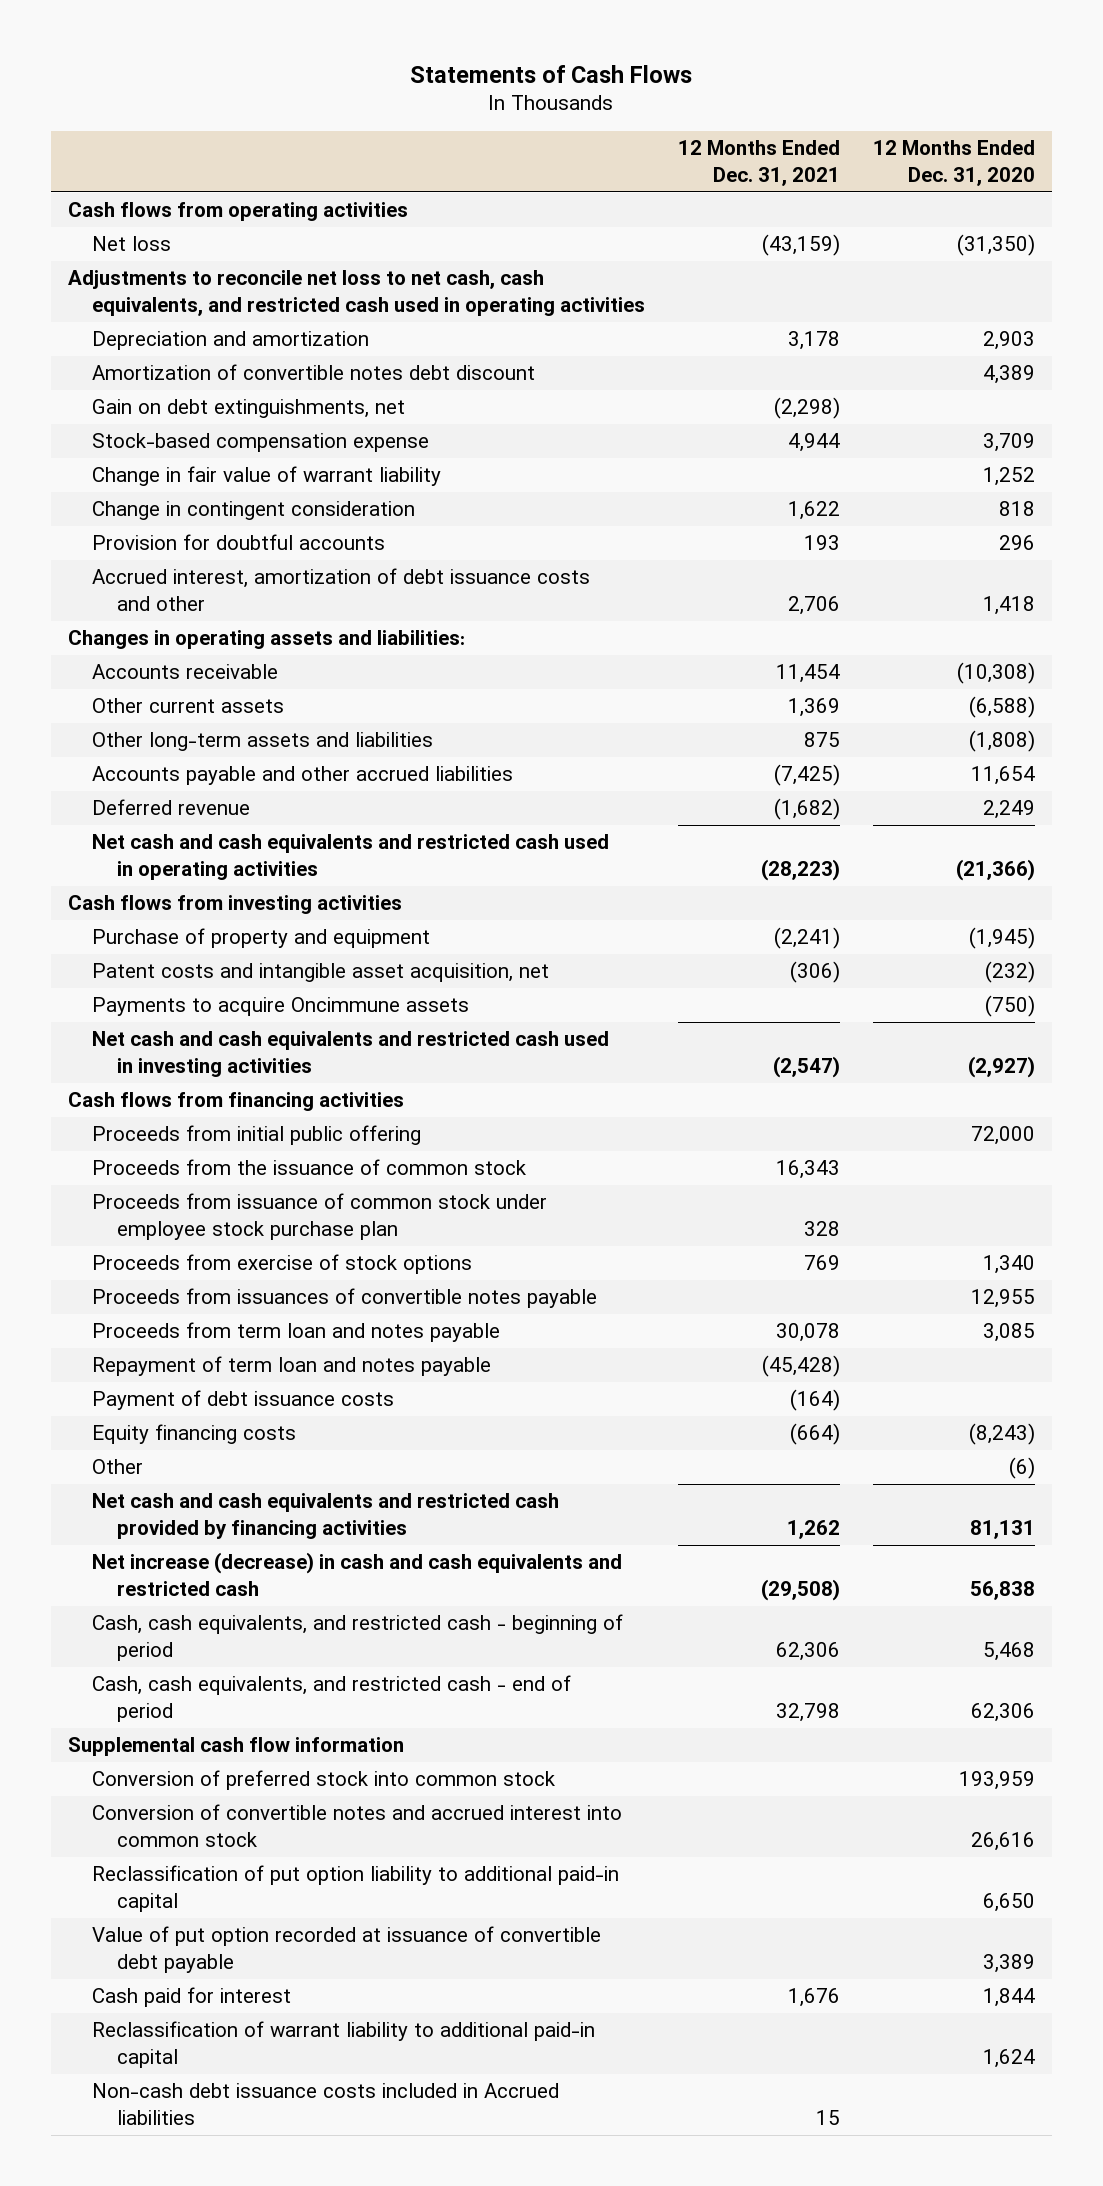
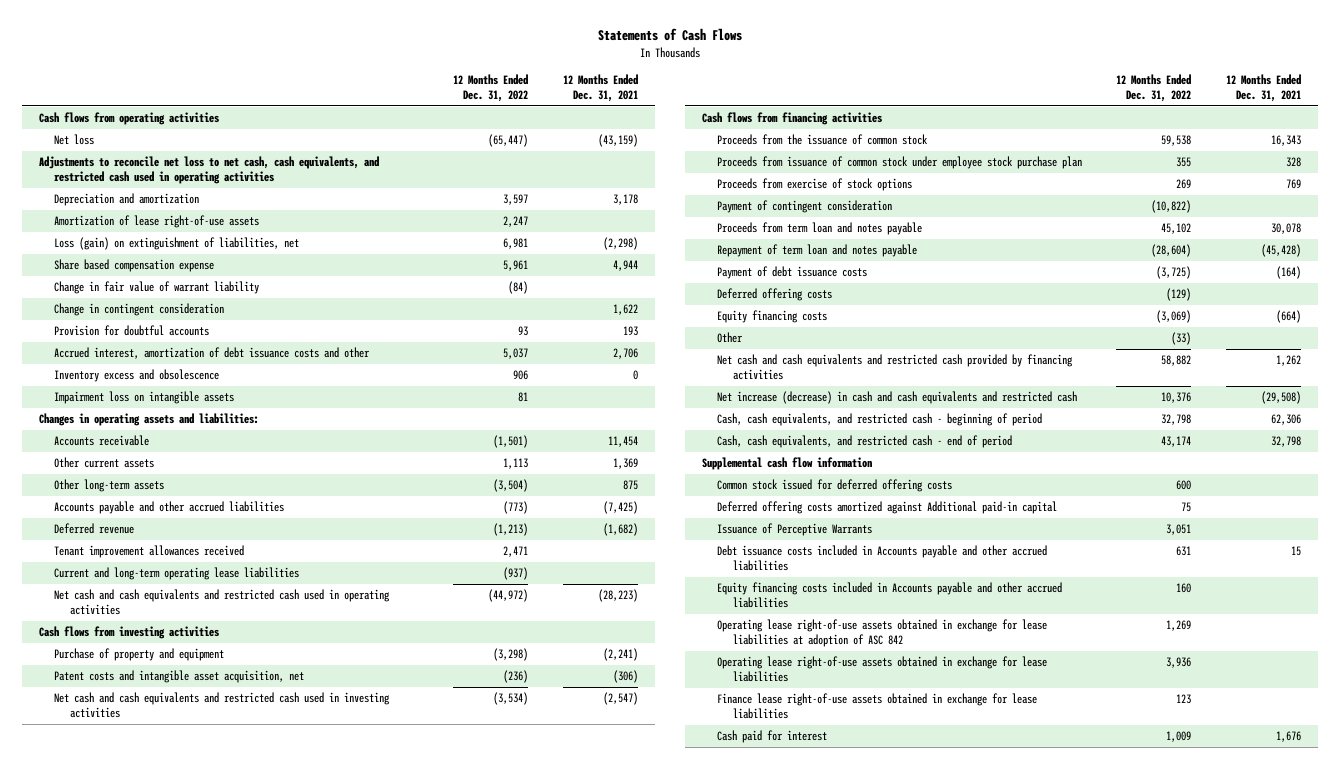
- | 12 Months Ended Dec. 31, 2021 | 12 Months Ended Dec. 31, 2020
+ | 12 Months Ended Dec. 31, 2022 | 12 Months Ended Dec. 31, 2021
- Amortization of convertible notes debt discount | | 4,389
- Gain on debt extinguishments, net | (2,298) |
- Stock-based compensation expense | 4,944 | 3,709
+ Amortization of lease right-of-use assets | 2,247 |
+ Loss (gain) on extinguishment of liabilities, net | 6,981 | (2,298)
+ Share based compensation expense | 5,961 | 4,944
+ Inventory excess and obsolescence | 906 | 0
+ Impairment loss on intangible assets | 81 |
- Other long-term assets and liabilities | 875 | (1,808)
+ Other long-term assets | (3,504) | 875
+ Tenant improvement allowances received | 2,471 |
+ Current and long-term operating lease liabilities | (937) |
- Payments to acquire Oncimmune assets | | (750)
- Proceeds from initial public offering | | 72,000
- Proceeds from issuances of convertible notes payable | | 12,955
+ Payment of contingent consideration | (10,822) |
+ Deferred offering costs | (129) |
- Conversion of preferred stock into common stock | | 193,959
- Conversion of convertible notes and accrued interest into common stock | | 26,616
- Reclassification of put option liability to additional paid-in capital | | 6,650
- Value of put option recorded at issuance of convertible debt payable | | 3,389
+ Common stock issued for deferred offering costs | 600 |
+ Deferred offering costs amortized against Additional paid-in capital | 75 |
+ Issuance of Perceptive Warrants | 3,051 |
+ Debt issuance costs included in Accounts payable and other accrued liabilities | 631 | 15
+ Equity financing costs included in Accounts payable and other accrued liabilities | 160 |
+ Operating lease right-of-use assets obtained in exchange for lease liabilities at adoption of ASC 842 | 1,269 |
+ Operating lease right-of-use assets obtained in exchange for lease liabilities | 3,936 |
+ Finance lease right-of-use assets obtained in exchange for lease liabilities | 123 |
- Reclassification of warrant liability to additional paid-in capital | | 1,624
- Non-cash debt issuance costs included in Accrued liabilities | 15 |

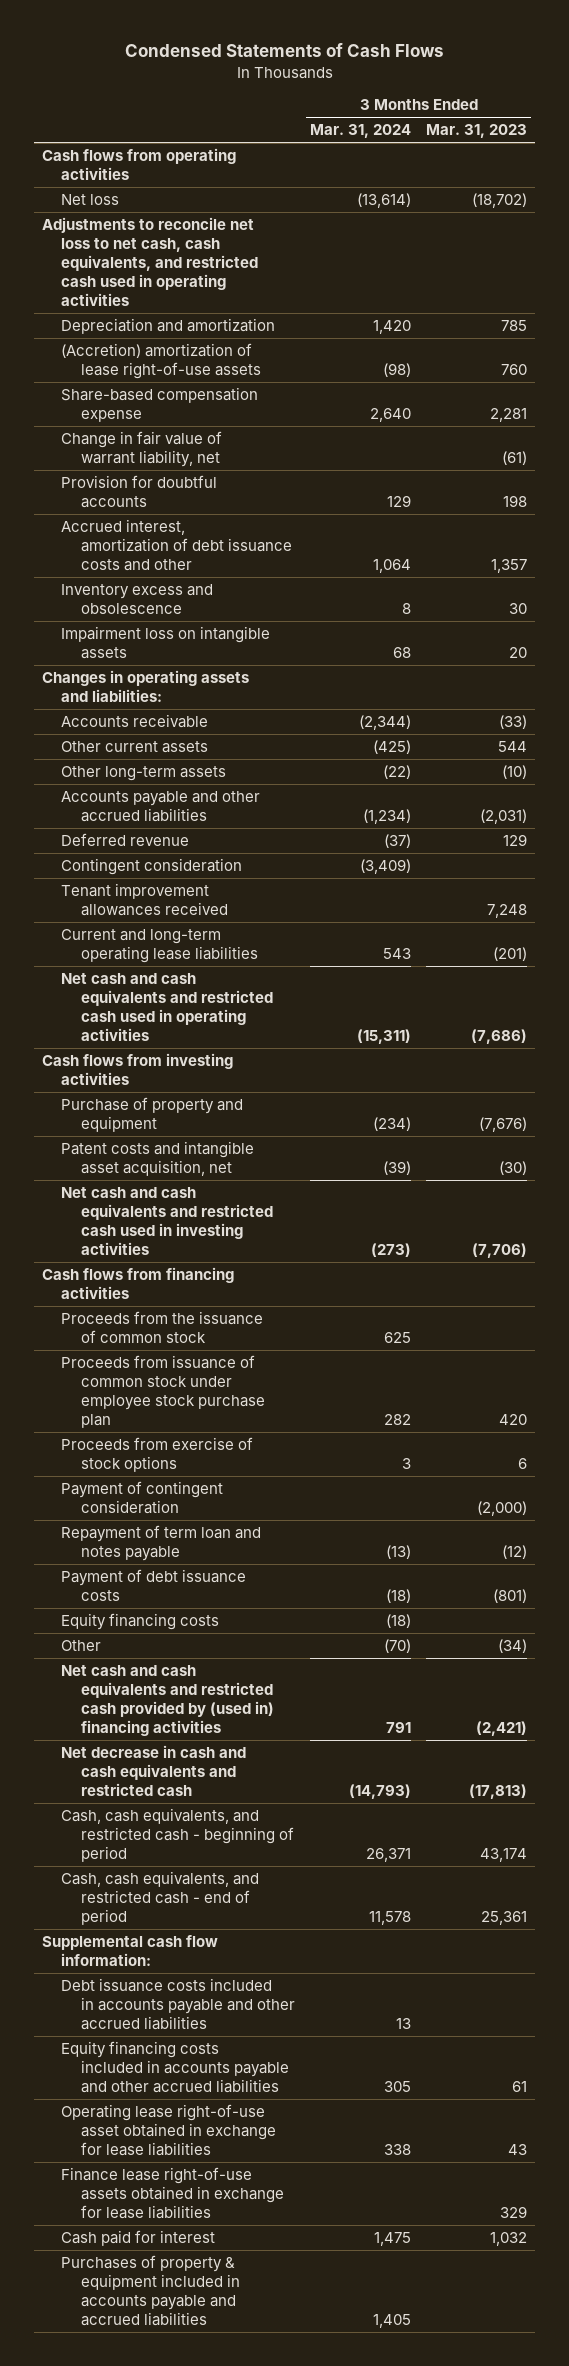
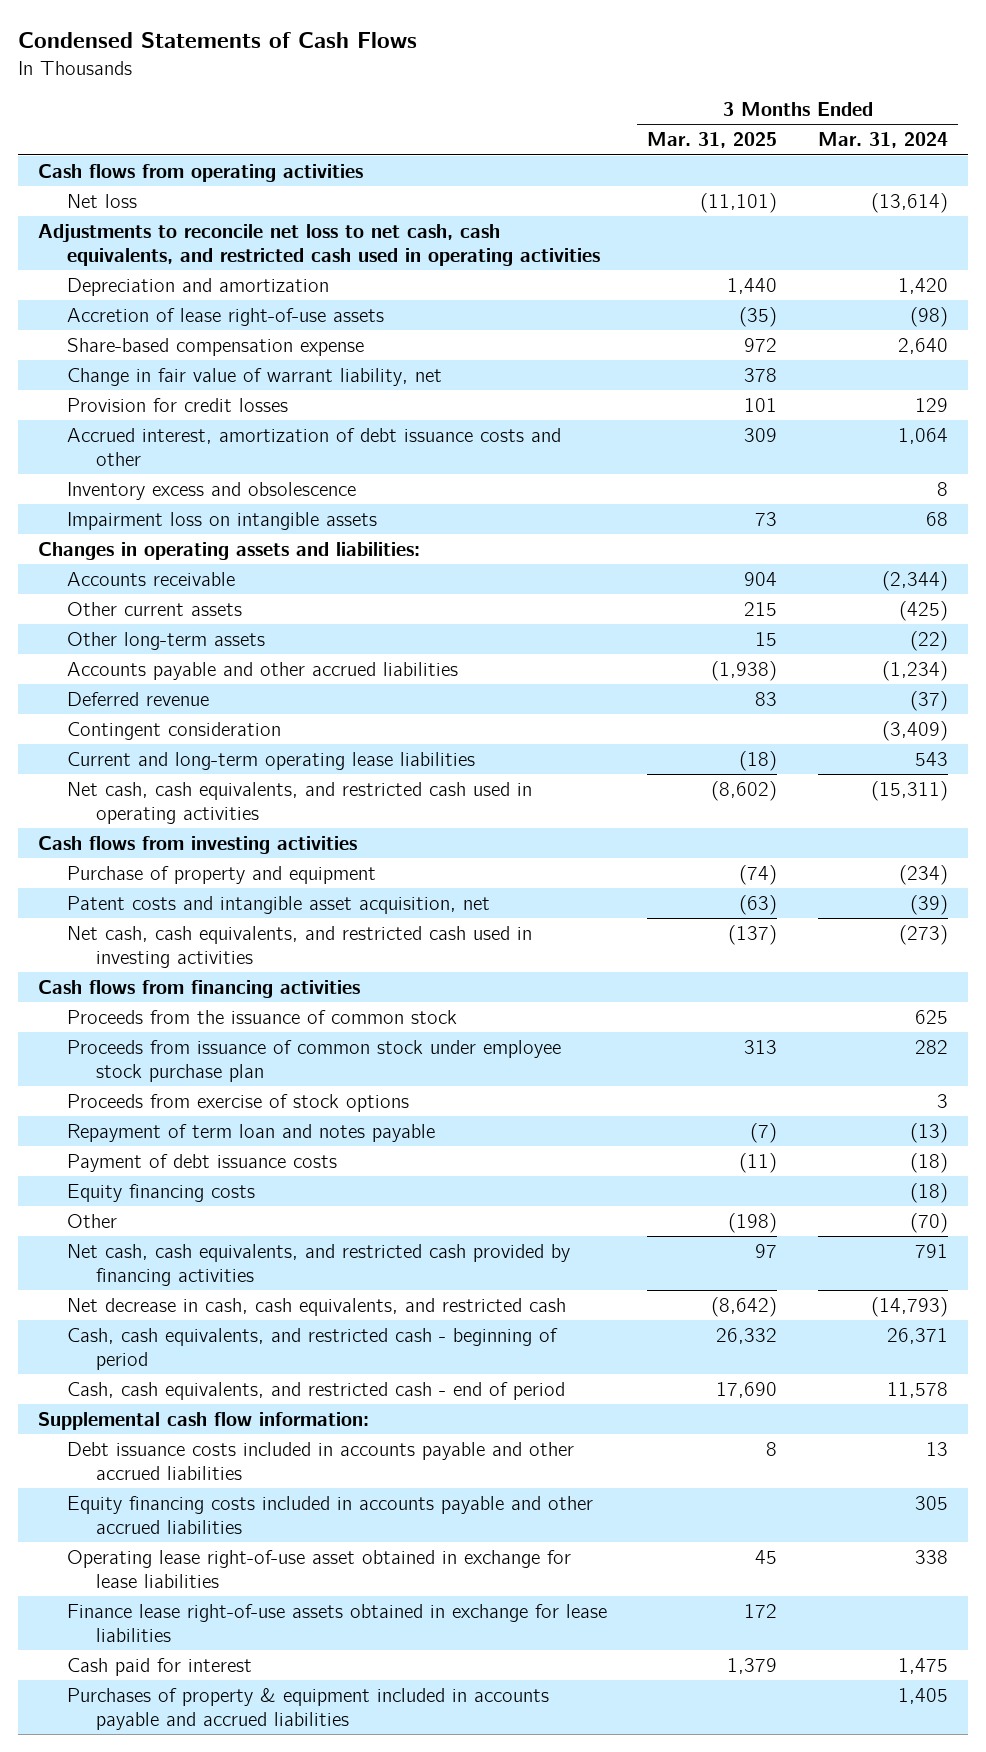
- | 3 Months Ended Mar. 31, 2024 | 3 Months Ended Mar. 31, 2023
+ | 3 Months Ended Mar. 31, 2025 | 3 Months Ended Mar. 31, 2024
- (Accretion) amortization of lease right-of-use assets | (98) | 760
+ Accretion of lease right-of-use assets | (35) | (98)
- Provision for doubtful accounts | 129 | 198
+ Provision for credit losses | 101 | 129
- Tenant improvement allowances received | | 7,248
- Net cash and cash equivalents and restricted cash used in operating activities | (15,311) | (7,686)
+ Net cash, cash equivalents, and restricted cash used in operating activities | (8,602) | (15,311)
- Net cash and cash equivalents and restricted cash used in investing activities | (273) | (7,706)
+ Net cash, cash equivalents, and restricted cash used in investing activities | (137) | (273)
- Payment of contingent consideration | | (2,000)
- Net cash and cash equivalents and restricted cash provided by (used in) financing activities | 791 | (2,421)
- Net decrease in cash and cash equivalents and restricted cash | (14,793) | (17,813)
+ Net cash, cash equivalents, and restricted cash provided by financing activities | 97 | 791
+ Net decrease in cash, cash equivalents, and restricted cash | (8,642) | (14,793)

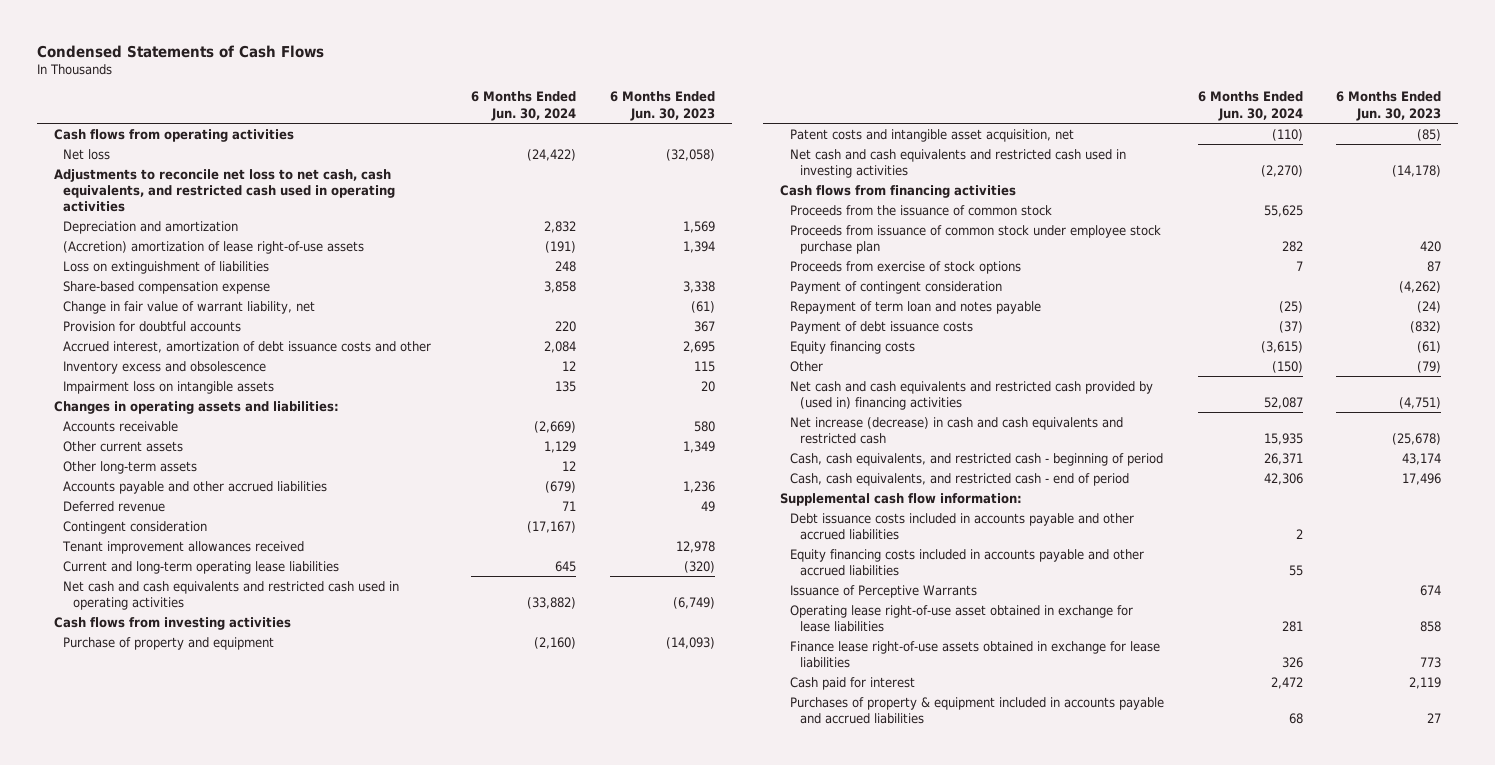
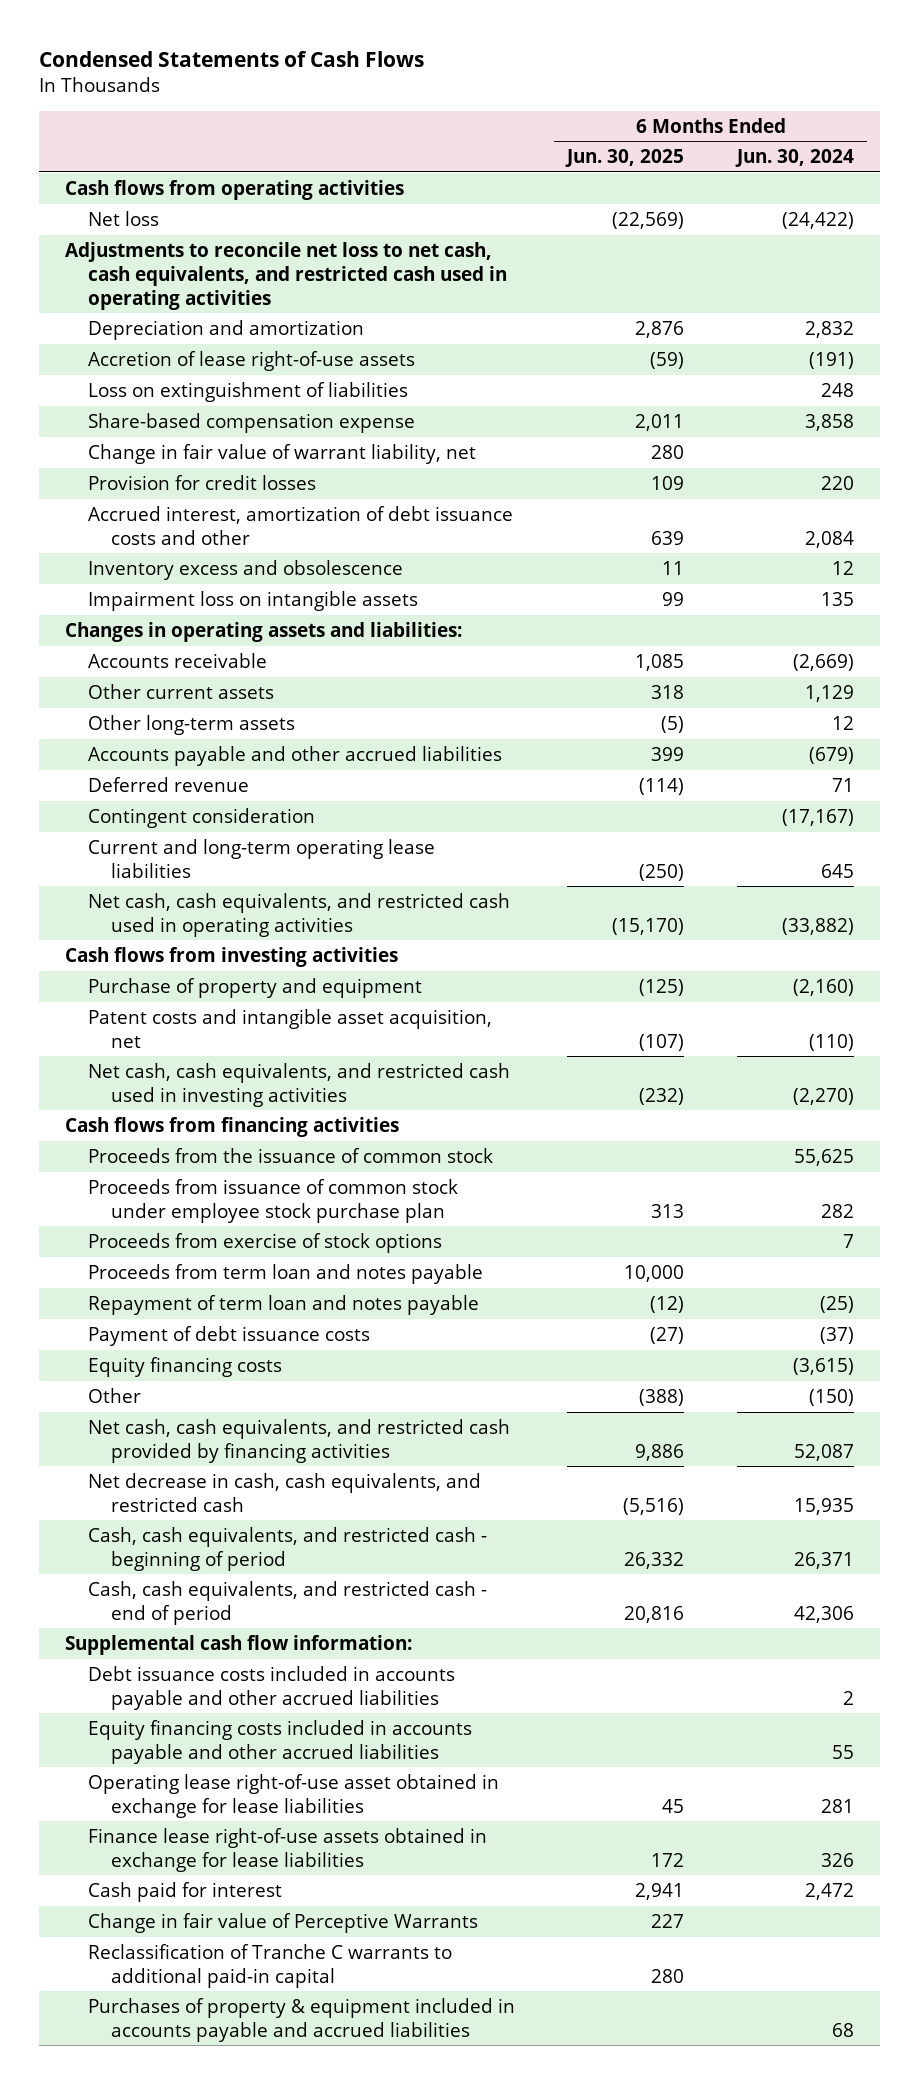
- | 6 Months Ended Jun. 30, 2024 | 6 Months Ended Jun. 30, 2023
+ | 6 Months Ended Jun. 30, 2025 | 6 Months Ended Jun. 30, 2024
- (Accretion) amortization of lease right-of-use assets | (191) | 1,394
+ Accretion of lease right-of-use assets | (59) | (191)
- Provision for doubtful accounts | 220 | 367
+ Provision for credit losses | 109 | 220
- Tenant improvement allowances received | | 12,978
- Net cash and cash equivalents and restricted cash used in operating activities | (33,882) | (6,749)
+ Net cash, cash equivalents, and restricted cash used in operating activities | (15,170) | (33,882)
- Net cash and cash equivalents and restricted cash used in investing activities | (2,270) | (14,178)
+ Net cash, cash equivalents, and restricted cash used in investing activities | (232) | (2,270)
- Payment of contingent consideration | | (4,262)
+ Proceeds from term loan and notes payable | 10,000 |
- Net cash and cash equivalents and restricted cash provided by (used in) financing activities | 52,087 | (4,751)
- Net increase (decrease) in cash and cash equivalents and restricted cash | 15,935 | (25,678)
+ Net cash, cash equivalents, and restricted cash provided by financing activities | 9,886 | 52,087
+ Net decrease in cash, cash equivalents, and restricted cash | (5,516) | 15,935
- Issuance of Perceptive Warrants | | 674
+ Change in fair value of Perceptive Warrants | 227 |
+ Reclassification of Tranche C warrants to additional paid-in capital | 280 |

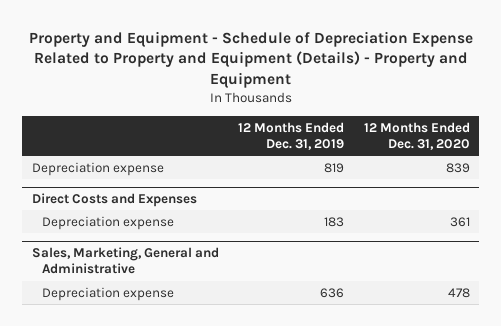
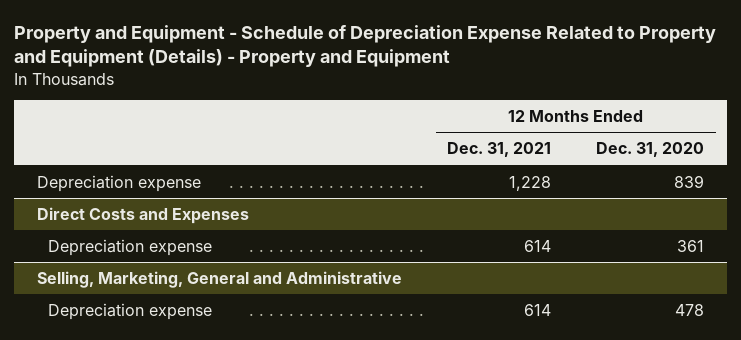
- | 12 Months Ended Dec. 31, 2019 | 12 Months Ended Dec. 31, 2020
+ | 12 Months Ended Dec. 31, 2021 | 12 Months Ended Dec. 31, 2020
- Sales, Marketing, General and Administrative
+ Selling, Marketing, General and Administrative

